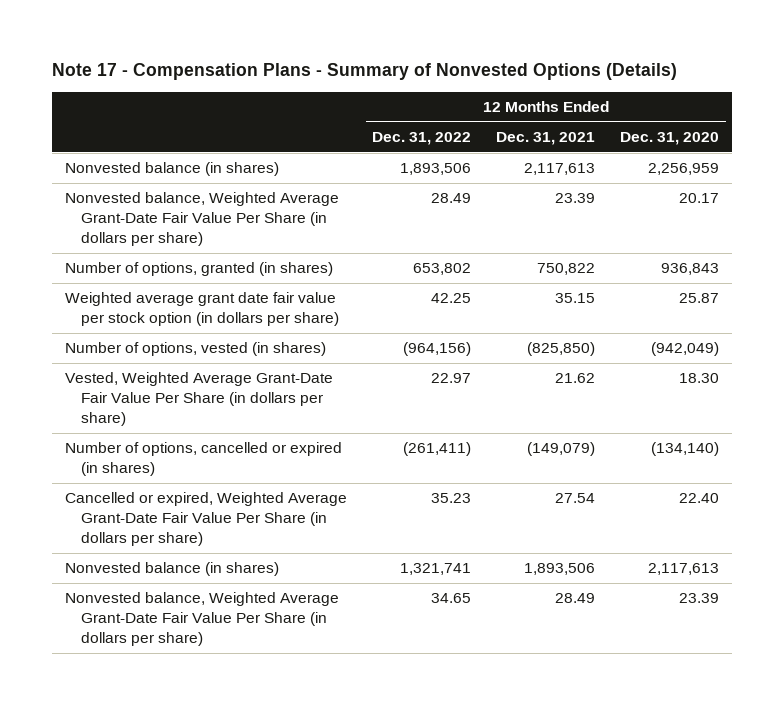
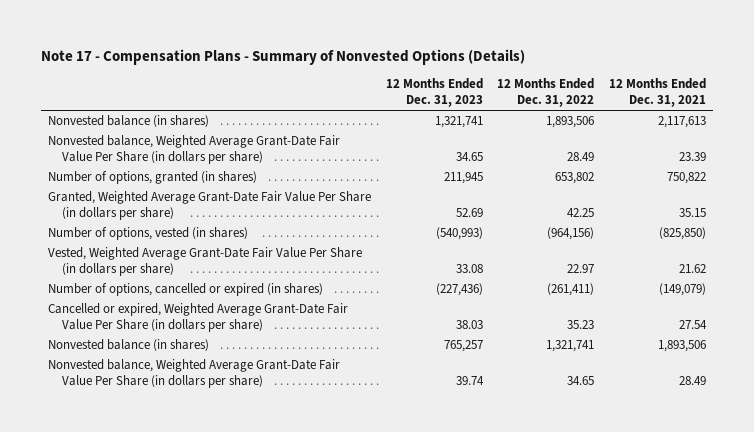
- | 12 Months Ended Dec. 31, 2022 | 12 Months Ended Dec. 31, 2021 | 12 Months Ended Dec. 31, 2020
+ | 12 Months Ended Dec. 31, 2023 | 12 Months Ended Dec. 31, 2022 | 12 Months Ended Dec. 31, 2021
- Weighted average grant date fair value per stock option (in dollars per share) | 42.25 | 35.15 | 25.87
+ Granted, Weighted Average Grant-Date Fair Value Per Share (in dollars per share) | 52.69 | 42.25 | 35.15

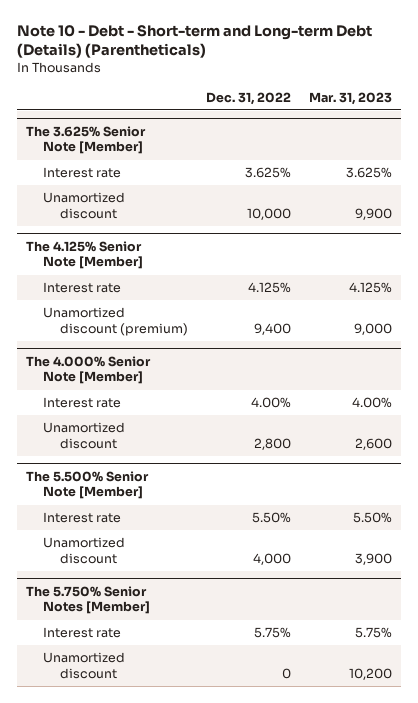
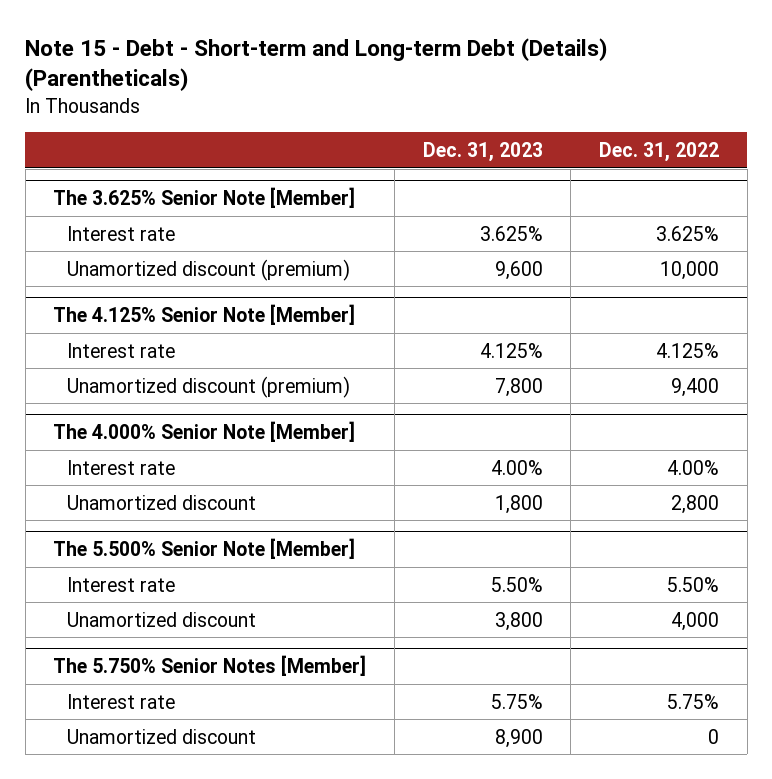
- Note 10 - Debt - Short-term and Long-term Debt (Details) (Parentheticals)
+ Note 15 - Debt - Short-term and Long-term Debt (Details) (Parentheticals)
- | Dec. 31, 2022 | Mar. 31, 2023
+ | Dec. 31, 2023 | Dec. 31, 2022
@ The 3.625% Senior Note [Member]
- Unamortized discount | 10,000 | 9,900
+ Unamortized discount (premium) | 9,600 | 10,000

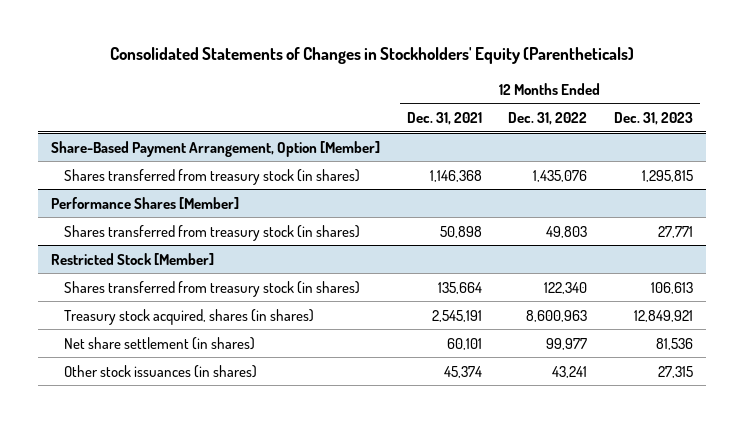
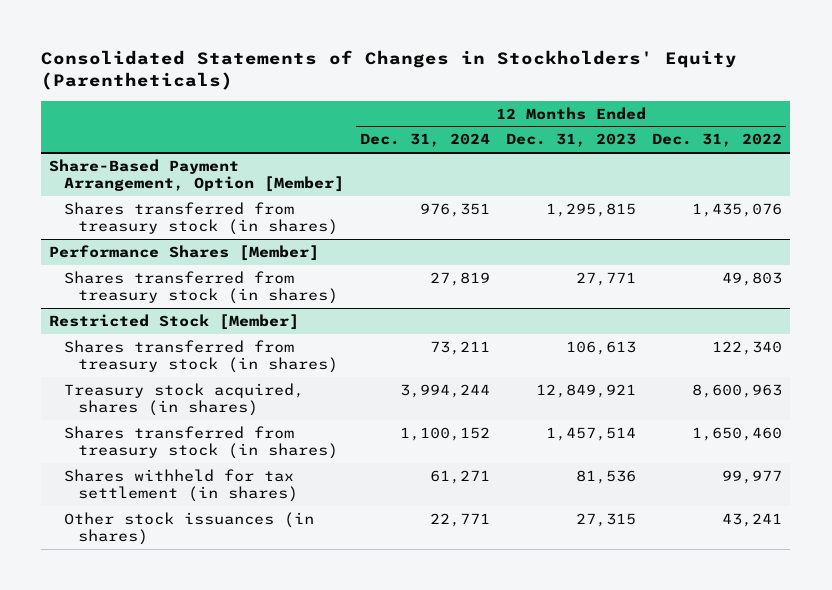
- | 12 Months Ended Dec. 31, 2021 | 12 Months Ended Dec. 31, 2022 | 12 Months Ended Dec. 31, 2023
+ | 12 Months Ended Dec. 31, 2024 | 12 Months Ended Dec. 31, 2023 | 12 Months Ended Dec. 31, 2022
@ Restricted Stock [Member]
- Net share settlement (in shares) | 60,101 | 99,977 | 81,536
+ Shares transferred from treasury stock (in shares) | 1,100,152 | 1,457,514 | 1,650,460
+ Shares withheld for tax settlement (in shares) | 61,271 | 81,536 | 99,977

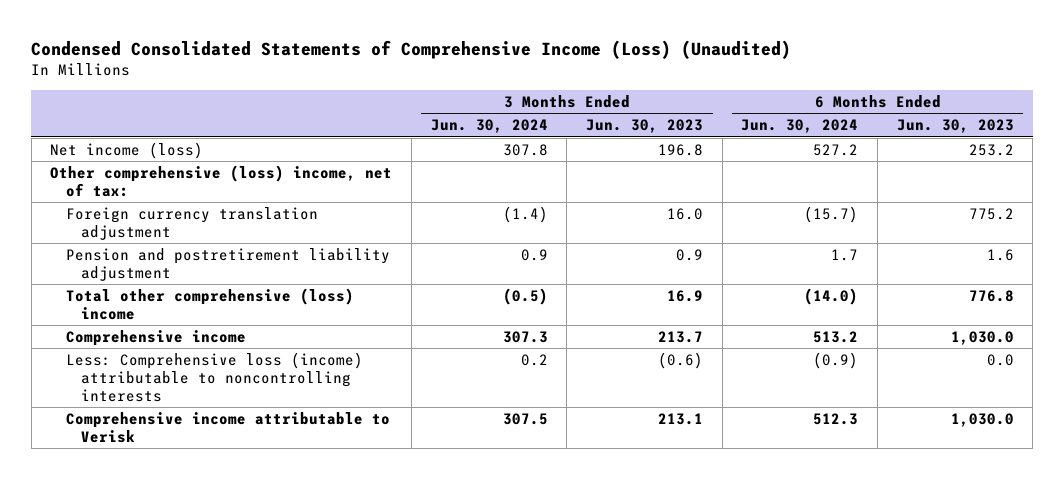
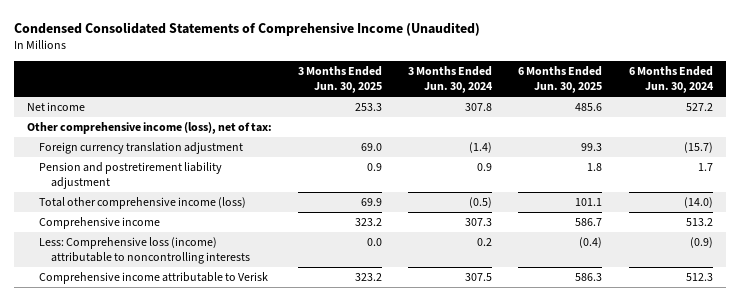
- Condensed Consolidated Statements of Comprehensive Income (Loss) (Unaudited)
+ Condensed Consolidated Statements of Comprehensive Income (Unaudited)
- | 3 Months Ended Jun. 30, 2024 | 3 Months Ended Jun. 30, 2023 | 6 Months Ended Jun. 30, 2024 | 6 Months Ended Jun. 30, 2023
+ | 3 Months Ended Jun. 30, 2025 | 3 Months Ended Jun. 30, 2024 | 6 Months Ended Jun. 30, 2025 | 6 Months Ended Jun. 30, 2024
- Net income (loss) | 307.8 | 196.8 | 527.2 | 253.2
- Other comprehensive (loss) income, net of tax:
+ Net income | 253.3 | 307.8 | 485.6 | 527.2
+ Other comprehensive income (loss), net of tax:
- Total other comprehensive (loss) income | (0.5) | 16.9 | (14.0) | 776.8
+ Total other comprehensive income (loss) | 69.9 | (0.5) | 101.1 | (14.0)

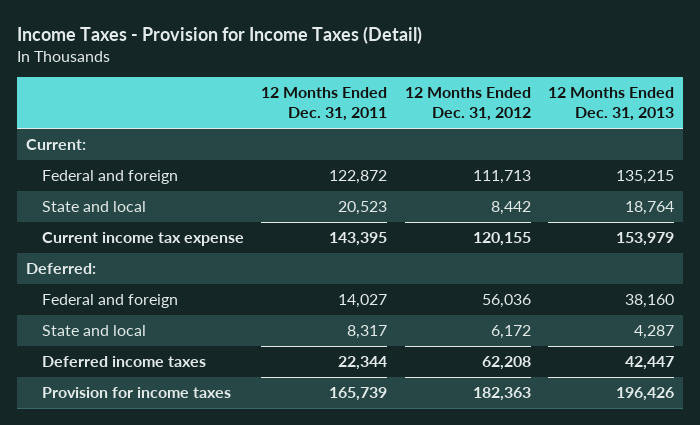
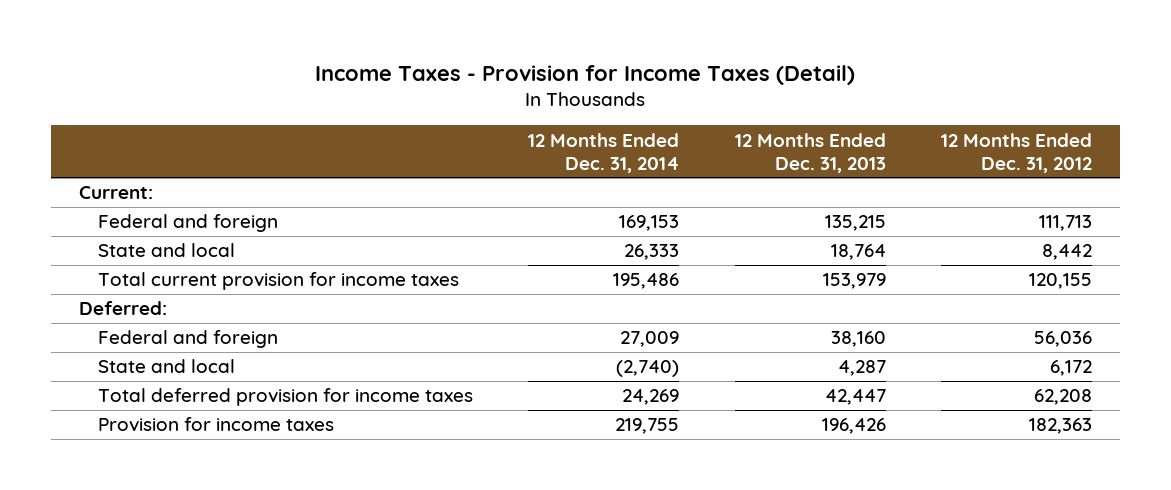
- | 12 Months Ended Dec. 31, 2011 | 12 Months Ended Dec. 31, 2012 | 12 Months Ended Dec. 31, 2013
+ | 12 Months Ended Dec. 31, 2014 | 12 Months Ended Dec. 31, 2013 | 12 Months Ended Dec. 31, 2012
- Current income tax expense | 143,395 | 120,155 | 153,979
+ Total current provision for income taxes | 195,486 | 153,979 | 120,155
- Deferred income taxes | 22,344 | 62,208 | 42,447
+ Total deferred provision for income taxes | 24,269 | 42,447 | 62,208

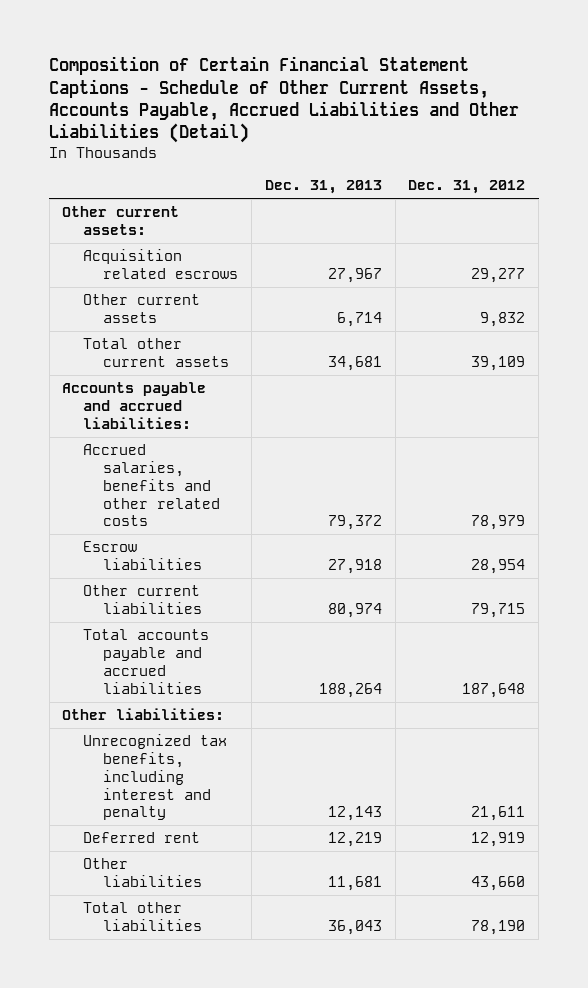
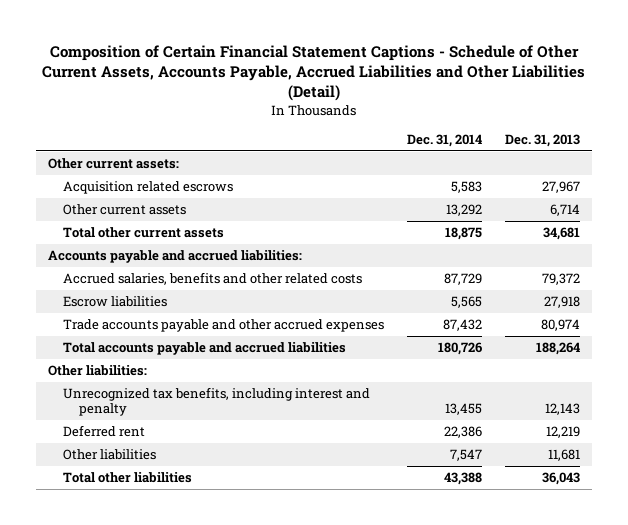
- | Dec. 31, 2013 | Dec. 31, 2012
+ | Dec. 31, 2014 | Dec. 31, 2013
- Other current liabilities | 80,974 | 79,715
+ Trade accounts payable and other accrued expenses | 87,432 | 80,974

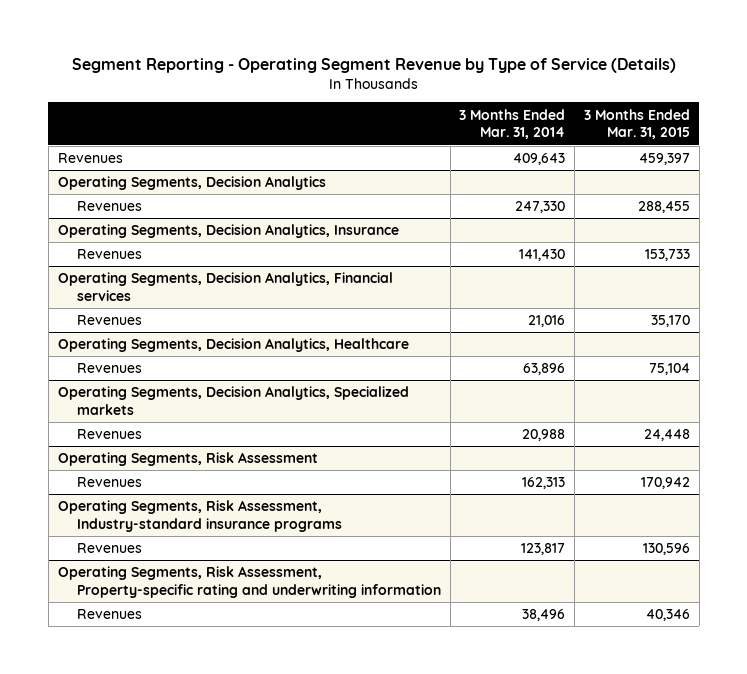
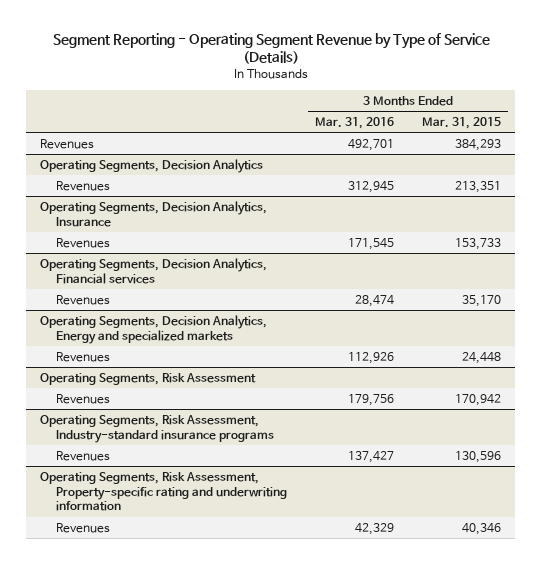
- | 3 Months Ended Mar. 31, 2014 | 3 Months Ended Mar. 31, 2015
+ | 3 Months Ended Mar. 31, 2016 | 3 Months Ended Mar. 31, 2015
- Revenues | 409,643 | 459,397
+ Revenues | 492,701 | 384,293
@ Operating Segments, Decision Analytics
- Revenues | 247,330 | 288,455
+ Revenues | 312,945 | 213,351
- Operating Segments, Decision Analytics, Healthcare
- Revenues | 63,896 | 75,104
- Operating Segments, Decision Analytics, Specialized markets
+ Operating Segments, Decision Analytics, Energy and specialized markets

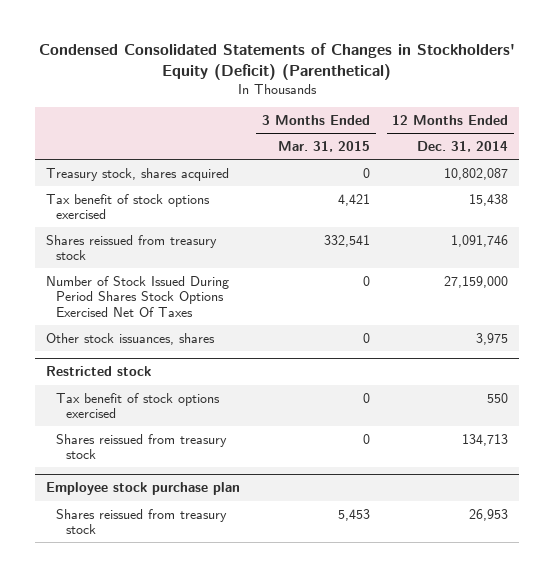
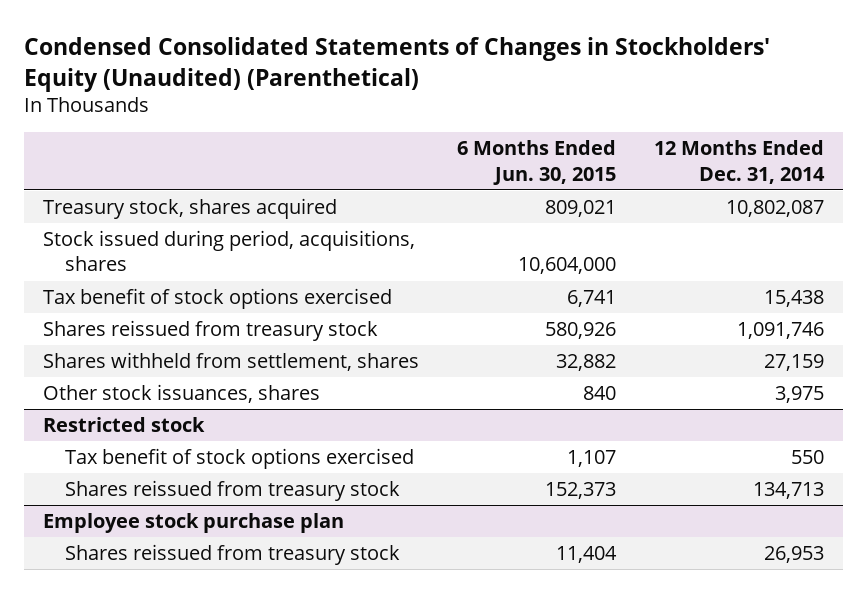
- Condensed Consolidated Statements of Changes in Stockholders' Equity (Deficit) (Parenthetical)
+ Condensed Consolidated Statements of Changes in Stockholders' Equity (Unaudited) (Parenthetical)
- | 3 Months Ended Mar. 31, 2015 | 12 Months Ended Dec. 31, 2014
+ | 6 Months Ended Jun. 30, 2015 | 12 Months Ended Dec. 31, 2014
+ Stock issued during period, acquisitions, shares | 10,604,000 |
- Number of Stock Issued During Period Shares Stock Options Exercised Net Of Taxes | 0 | 27,159,000
+ Shares withheld from settlement, shares | 32,882 | 27,159

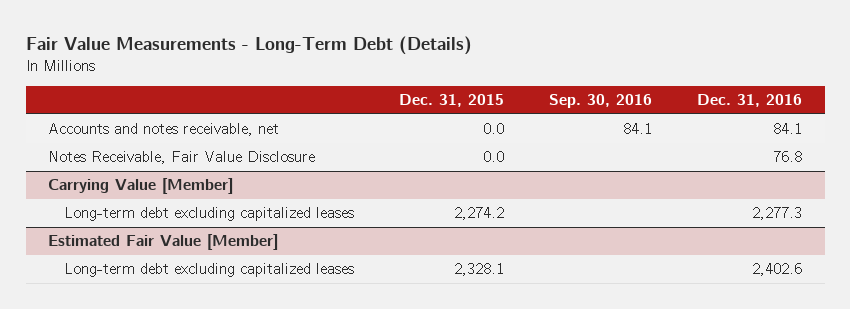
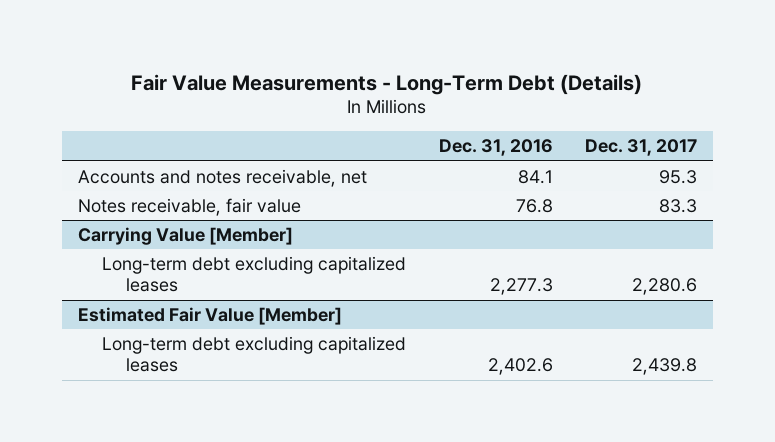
- | Dec. 31, 2015 | Sep. 30, 2016 | Dec. 31, 2016
+ | Dec. 31, 2016 | Dec. 31, 2017
- Notes Receivable, Fair Value Disclosure | 0.0 | | 76.8
+ Notes receivable, fair value | 76.8 | 83.3

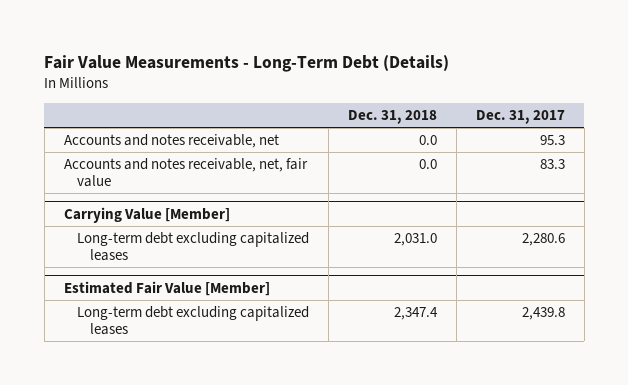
- | Dec. 31, 2016 | Dec. 31, 2017
+ | Dec. 31, 2018 | Dec. 31, 2017
- Notes receivable, fair value | 76.8 | 83.3
+ Accounts and notes receivable, net, fair value | 0.0 | 83.3

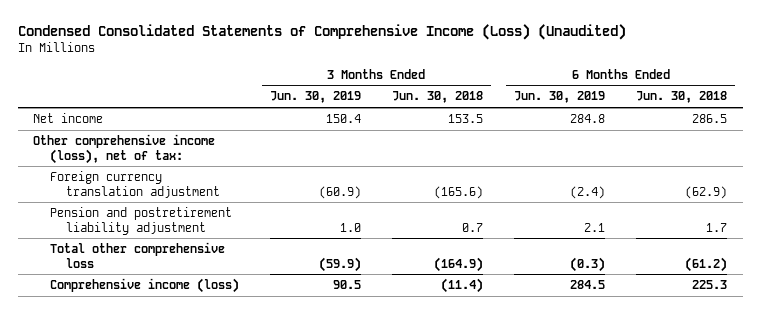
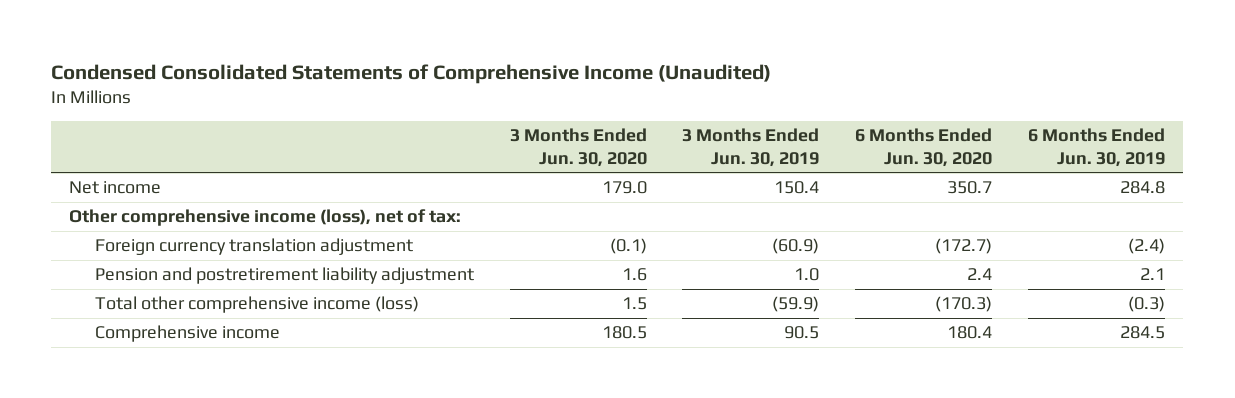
- Condensed Consolidated Statements of Comprehensive Income (Loss) (Unaudited)
+ Condensed Consolidated Statements of Comprehensive Income (Unaudited)
- | 3 Months Ended Jun. 30, 2019 | 3 Months Ended Jun. 30, 2018 | 6 Months Ended Jun. 30, 2019 | 6 Months Ended Jun. 30, 2018
+ | 3 Months Ended Jun. 30, 2020 | 3 Months Ended Jun. 30, 2019 | 6 Months Ended Jun. 30, 2020 | 6 Months Ended Jun. 30, 2019
- Total other comprehensive loss | (59.9) | (164.9) | (0.3) | (61.2)
- Comprehensive income (loss) | 90.5 | (11.4) | 284.5 | 225.3
+ Total other comprehensive income (loss) | 1.5 | (59.9) | (170.3) | (0.3)
+ Comprehensive income | 180.5 | 90.5 | 180.4 | 284.5

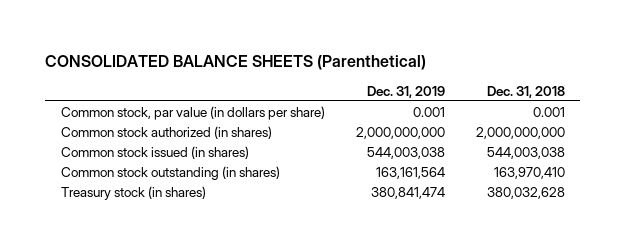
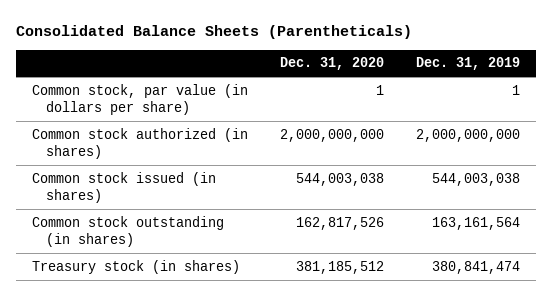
- CONSOLIDATED BALANCE SHEETS (Parenthetical)
+ Consolidated Balance Sheets (Parentheticals)
- | Dec. 31, 2019 | Dec. 31, 2018
+ | Dec. 31, 2020 | Dec. 31, 2019
- Common stock, par value (in dollars per share) | 0.001 | 0.001
+ Common stock, par value (in dollars per share) | 1 | 1

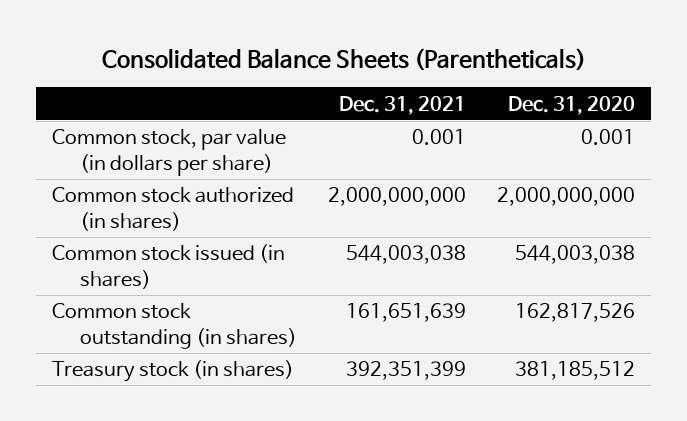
- | Dec. 31, 2020 | Dec. 31, 2019
+ | Dec. 31, 2021 | Dec. 31, 2020
- Common stock, par value (in dollars per share) | 1 | 1
+ Common stock, par value (in dollars per share) | 0.001 | 0.001

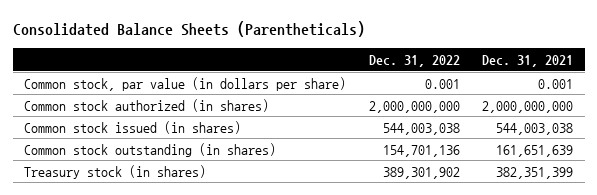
- | Dec. 31, 2021 | Dec. 31, 2020
+ | Dec. 31, 2022 | Dec. 31, 2021
- Treasury stock (in shares) | 392,351,399 | 381,185,512
+ Treasury stock (in shares) | 389,301,902 | 382,351,399

